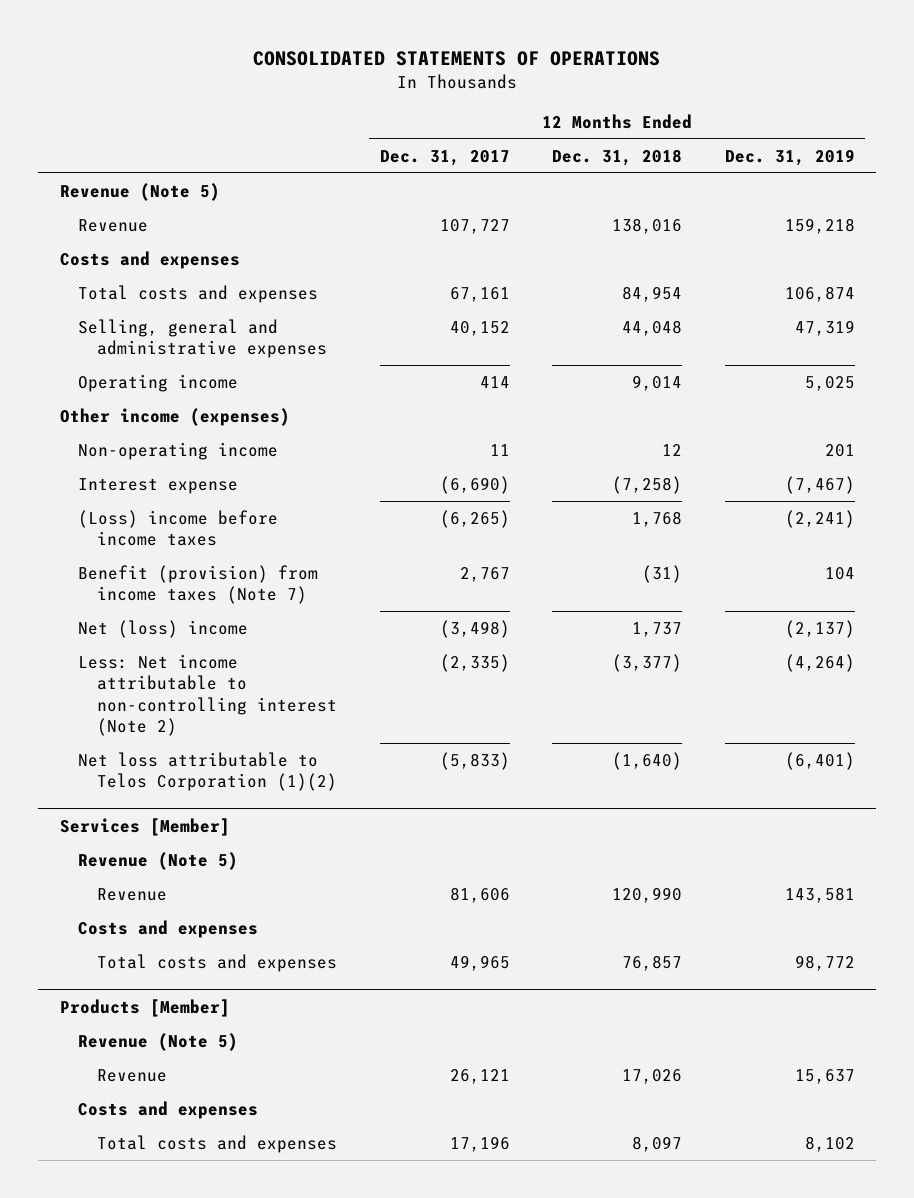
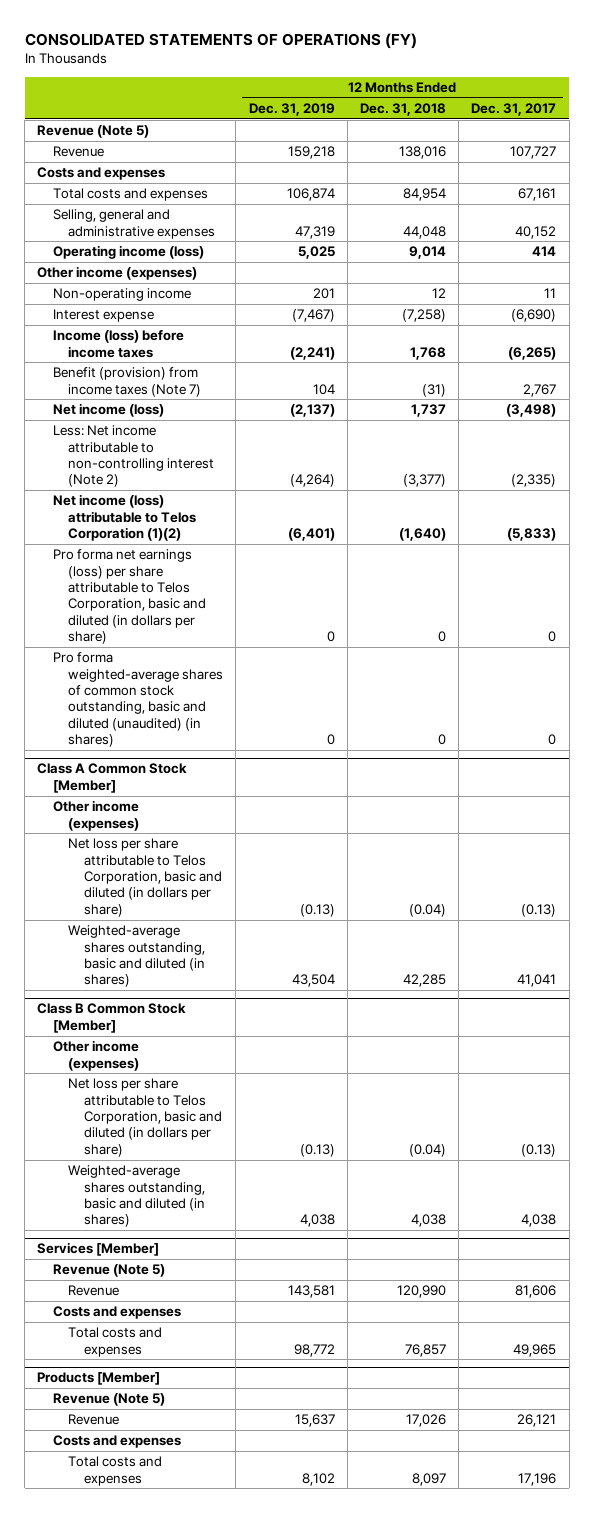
- CONSOLIDATED STATEMENTS OF OPERATIONS
+ CONSOLIDATED STATEMENTS OF OPERATIONS (FY)
- | 12 Months Ended Dec. 31, 2017 | 12 Months Ended Dec. 31, 2018 | 12 Months Ended Dec. 31, 2019
+ | 12 Months Ended Dec. 31, 2019 | 12 Months Ended Dec. 31, 2018 | 12 Months Ended Dec. 31, 2017
- Operating income | 414 | 9,014 | 5,025
+ Operating income (loss) | 5,025 | 9,014 | 414
- (Loss) income before income taxes | (6,265) | 1,768 | (2,241)
+ Income (loss) before income taxes | (2,241) | 1,768 | (6,265)
- Net (loss) income | (3,498) | 1,737 | (2,137)
+ Net income (loss) | (2,137) | 1,737 | (3,498)
- Net loss attributable to Telos Corporation (1)(2) | (5,833) | (1,640) | (6,401)
+ Net income (loss) attributable to Telos Corporation (1)(2) | (6,401) | (1,640) | (5,833)
+ Pro forma net earnings (loss) per share attributable to Telos Corporation, basic and diluted (in dollars per share) | 0 | 0 | 0
+ Pro forma weighted-average shares of common stock outstanding, basic and diluted (unaudited) (in shares) | 0 | 0 | 0
+ Class A Common Stock [Member]
+ Other income (expenses)
+ Net loss per share attributable to Telos Corporation, basic and diluted (in dollars per share) | (0.13) | (0.04) | (0.13)
+ Weighted-average shares outstanding, basic and diluted (in shares) | 43,504 | 42,285 | 41,041
+ Class B Common Stock [Member]
+ Other income (expenses)
+ Net loss per share attributable to Telos Corporation, basic and diluted (in dollars per share) | (0.13) | (0.04) | (0.13)
+ Weighted-average shares outstanding, basic and diluted (in shares) | 4,038 | 4,038 | 4,038

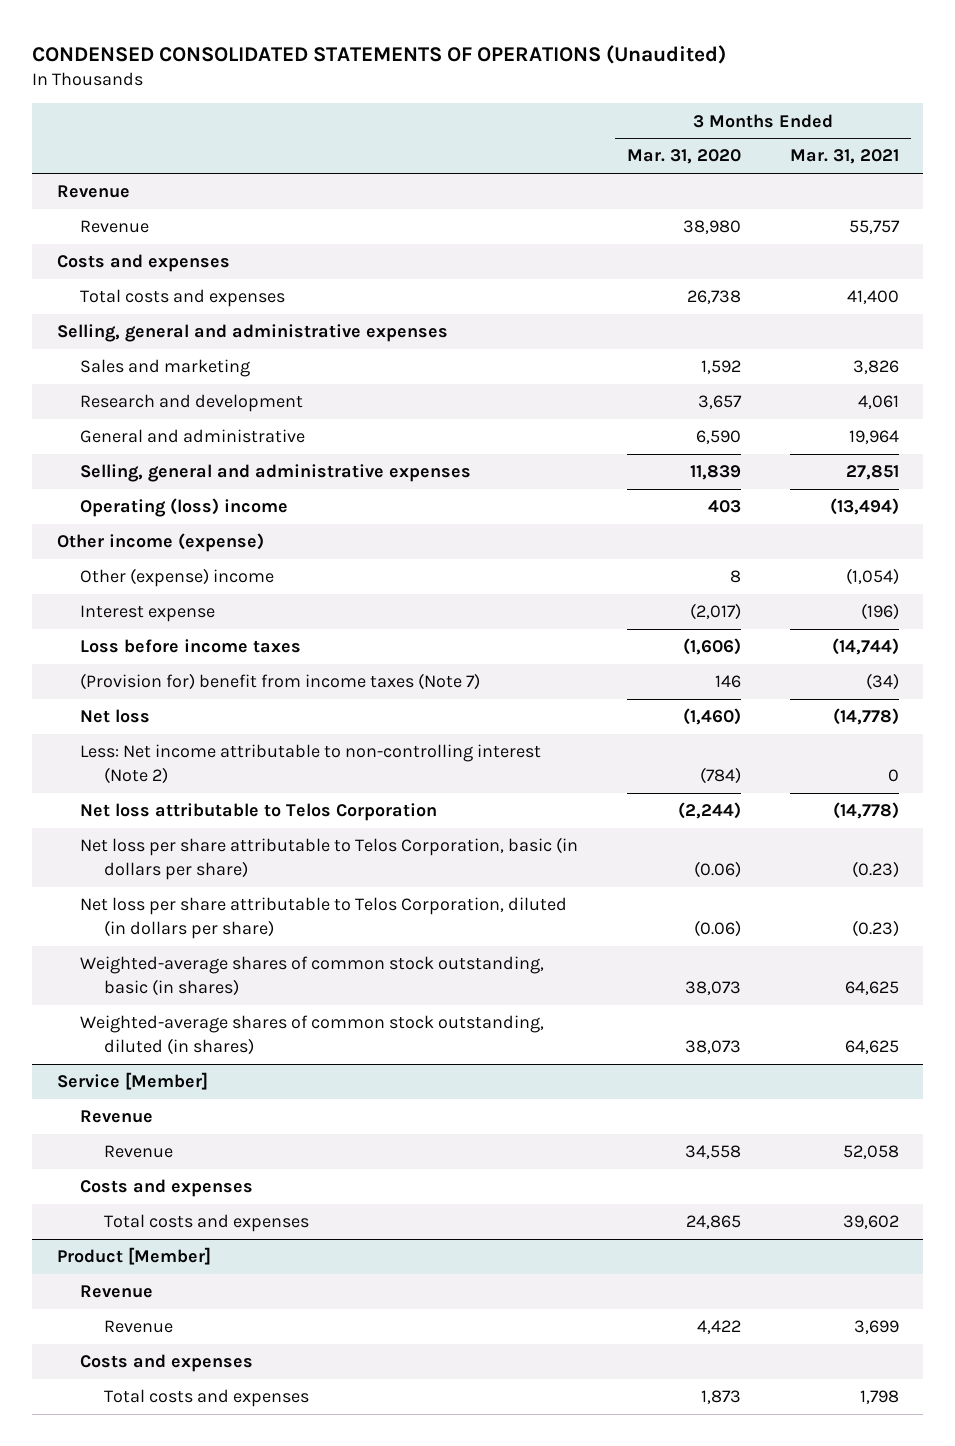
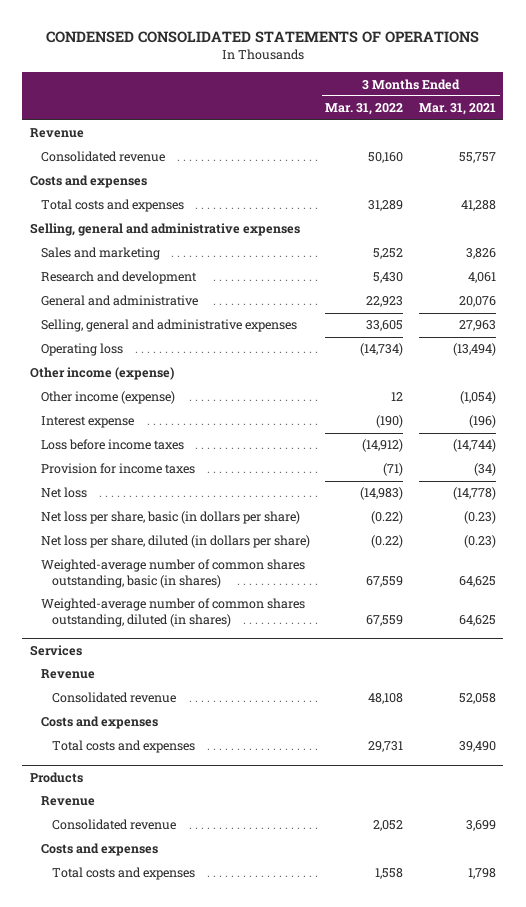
- CONDENSED CONSOLIDATED STATEMENTS OF OPERATIONS (Unaudited)
+ CONDENSED CONSOLIDATED STATEMENTS OF OPERATIONS
- | 3 Months Ended Mar. 31, 2020 | 3 Months Ended Mar. 31, 2021
+ | 3 Months Ended Mar. 31, 2022 | 3 Months Ended Mar. 31, 2021
- Revenue | 38,980 | 55,757
+ Consolidated revenue | 50,160 | 55,757
- Total costs and expenses | 26,738 | 41,400
+ Total costs and expenses | 31,289 | 41,288
- General and administrative | 6,590 | 19,964
- Selling, general and administrative expenses | 11,839 | 27,851
- Operating (loss) income | 403 | (13,494)
+ General and administrative | 22,923 | 20,076
+ Selling, general and administrative expenses | 33,605 | 27,963
+ Operating loss | (14,734) | (13,494)
- Other (expense) income | 8 | (1,054)
+ Other income (expense) | 12 | (1,054)
- (Provision for) benefit from income taxes (Note 7) | 146 | (34)
+ Provision for income taxes | (71) | (34)
- Less: Net income attributable to non-controlling interest (Note 2) | (784) | 0
- Net loss attributable to Telos Corporation | (2,244) | (14,778)
- Net loss per share attributable to Telos Corporation, basic (in dollars per share) | (0.06) | (0.23)
- Net loss per share attributable to Telos Corporation, diluted (in dollars per share) | (0.06) | (0.23)
- Weighted-average shares of common stock outstanding, basic (in shares) | 38,073 | 64,625
- Weighted-average shares of common stock outstanding, diluted (in shares) | 38,073 | 64,625
- Service [Member]
+ Net loss per share, basic (in dollars per share) | (0.22) | (0.23)
+ Net loss per share, diluted (in dollars per share) | (0.22) | (0.23)
+ Weighted-average number of common shares outstanding, basic (in shares) | 67,559 | 64,625
+ Weighted-average number of common shares outstanding, diluted (in shares) | 67,559 | 64,625
+ Services
- Revenue | 34,558 | 52,058
+ Consolidated revenue | 48,108 | 52,058
- Total costs and expenses | 24,865 | 39,602
- Product [Member]
+ Total costs and expenses | 29,731 | 39,490
+ Products
- Revenue | 4,422 | 3,699
+ Consolidated revenue | 2,052 | 3,699

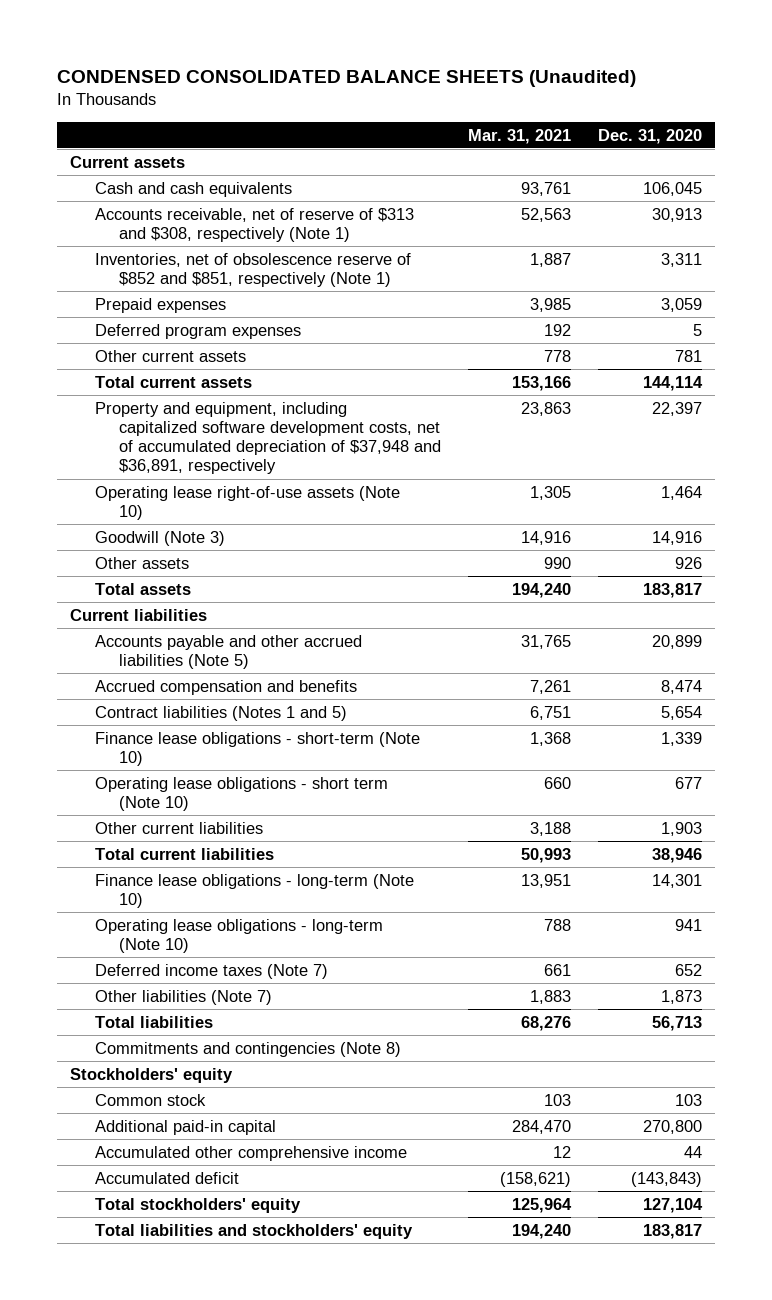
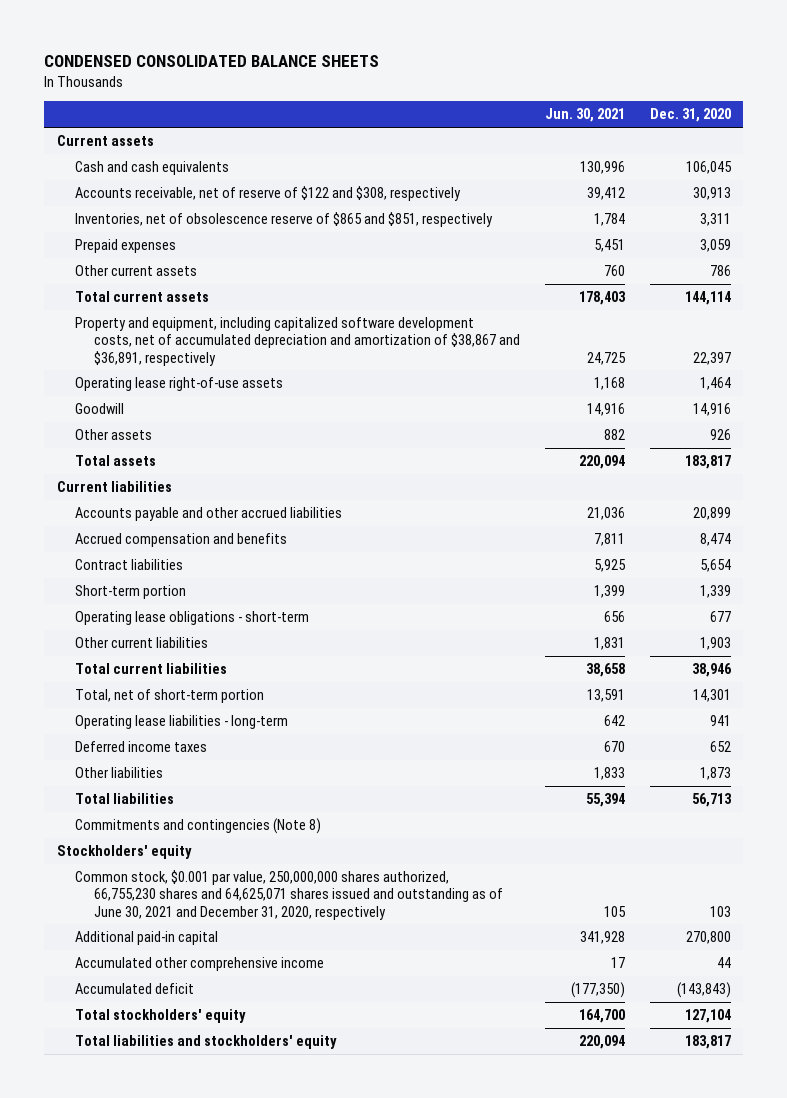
- CONDENSED CONSOLIDATED BALANCE SHEETS (Unaudited)
+ CONDENSED CONSOLIDATED BALANCE SHEETS
- | Mar. 31, 2021 | Dec. 31, 2020
+ | Jun. 30, 2021 | Dec. 31, 2020
- Accounts receivable, net of reserve of $313 and $308, respectively (Note 1) | 52,563 | 30,913
- Inventories, net of obsolescence reserve of $852 and $851, respectively (Note 1) | 1,887 | 3,311
+ Accounts receivable, net of reserve of $122 and $308, respectively | 39,412 | 30,913
+ Inventories, net of obsolescence reserve of $865 and $851, respectively | 1,784 | 3,311
- Deferred program expenses | 192 | 5
- Other current assets | 778 | 781
+ Other current assets | 760 | 786
- Property and equipment, including capitalized software development costs, net of accumulated depreciation of $37,948 and $36,891, respectively | 23,863 | 22,397
- Operating lease right-of-use assets (Note 10) | 1,305 | 1,464
- Goodwill (Note 3) | 14,916 | 14,916
+ Property and equipment, including capitalized software development costs, net of accumulated depreciation and amortization of $38,867 and $36,891, respectively | 24,725 | 22,397
+ Operating lease right-of-use assets | 1,168 | 1,464
+ Goodwill | 14,916 | 14,916
- Accounts payable and other accrued liabilities (Note 5) | 31,765 | 20,899
+ Accounts payable and other accrued liabilities | 21,036 | 20,899
- Contract liabilities (Notes 1 and 5) | 6,751 | 5,654
- Finance lease obligations - short-term (Note 10) | 1,368 | 1,339
- Operating lease obligations - short term (Note 10) | 660 | 677
+ Contract liabilities | 5,925 | 5,654
+ Short-term portion | 1,399 | 1,339
+ Operating lease obligations - short-term | 656 | 677
- Finance lease obligations - long-term (Note 10) | 13,951 | 14,301
- Operating lease obligations - long-term (Note 10) | 788 | 941
- Deferred income taxes (Note 7) | 661 | 652
- Other liabilities (Note 7) | 1,883 | 1,873
+ Total, net of short-term portion | 13,591 | 14,301
+ Operating lease liabilities - long-term | 642 | 941
+ Deferred income taxes | 670 | 652
+ Other liabilities | 1,833 | 1,873
- Common stock | 103 | 103
+ Common stock, $0.001 par value, 250,000,000 shares authorized, 66,755,230 shares and 64,625,071 shares issued and outstanding as of June 30, 2021 and December 31, 2020, respectively | 105 | 103

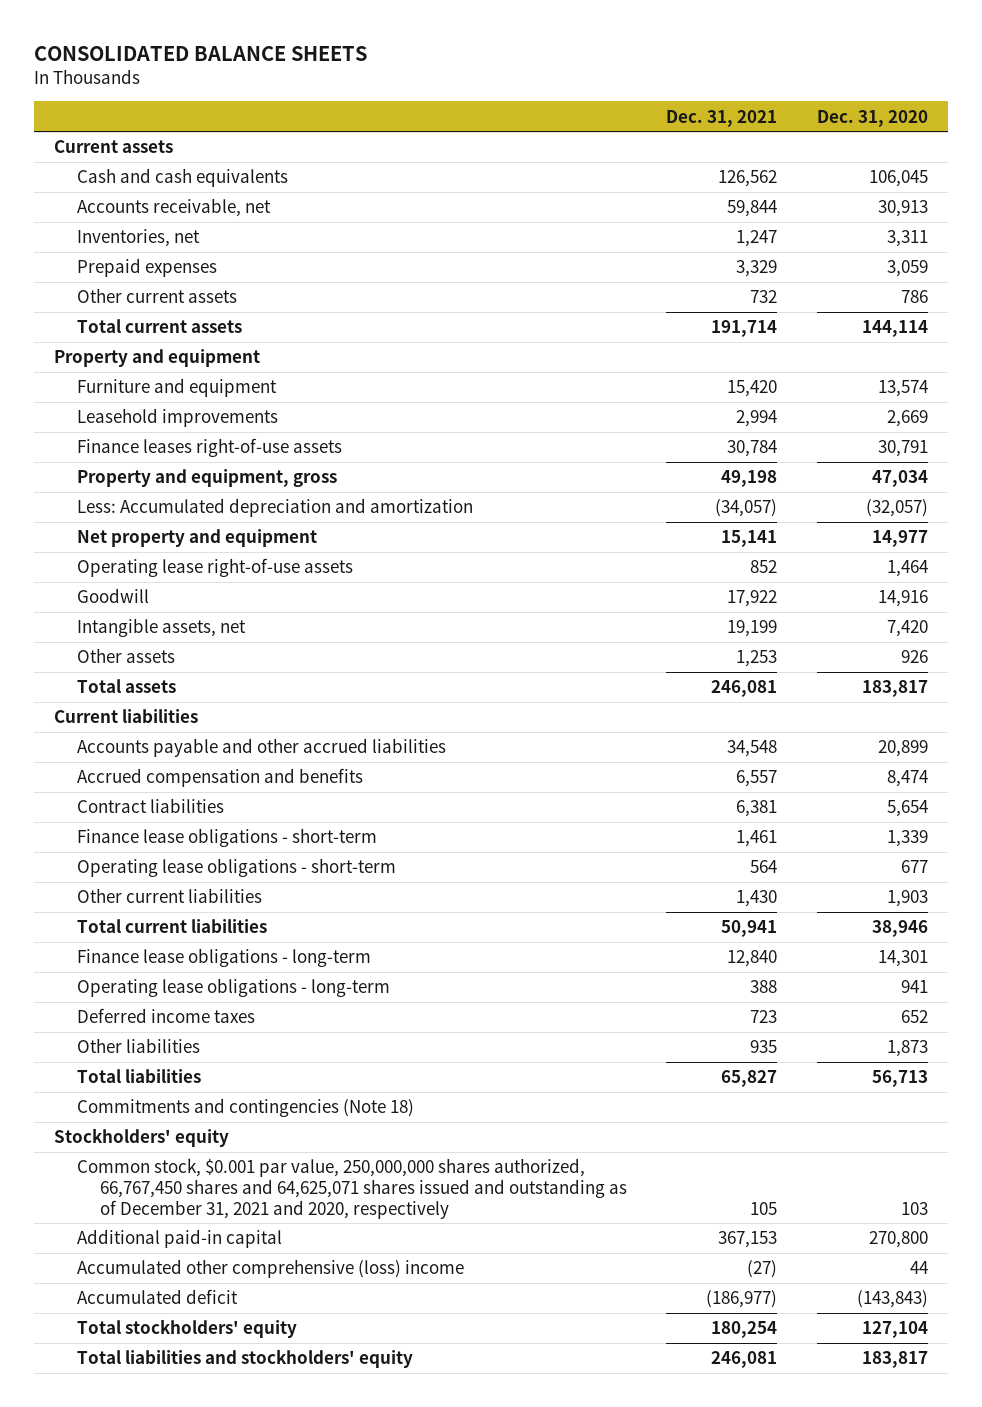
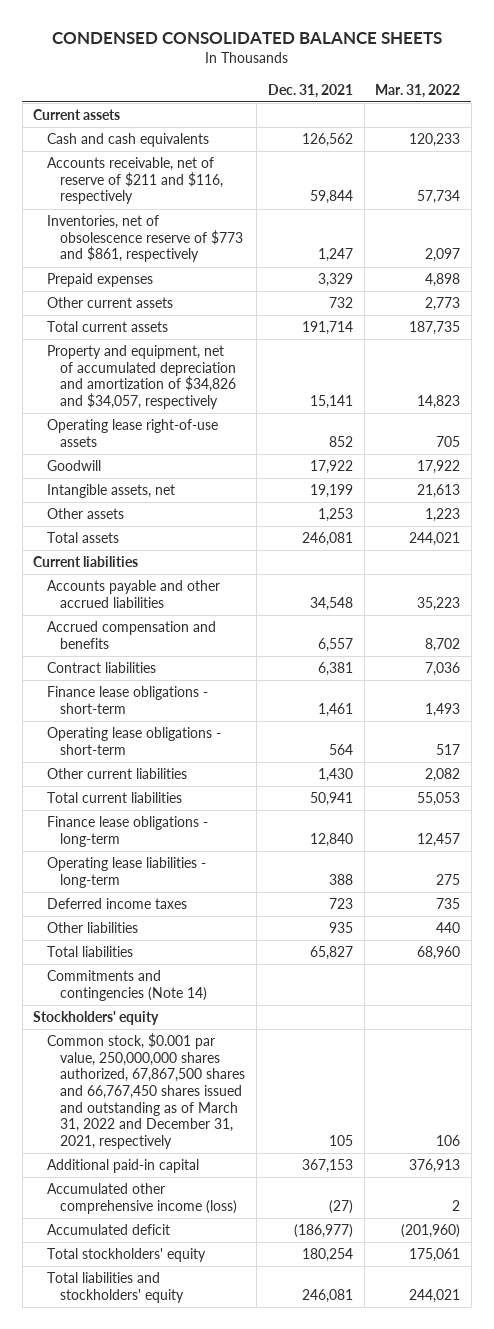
- CONSOLIDATED BALANCE SHEETS
+ CONDENSED CONSOLIDATED BALANCE SHEETS
- | Dec. 31, 2021 | Dec. 31, 2020
+ | Dec. 31, 2021 | Mar. 31, 2022
- Accounts receivable, net | 59,844 | 30,913
- Inventories, net | 1,247 | 3,311
+ Accounts receivable, net of reserve of $211 and $116, respectively | 59,844 | 57,734
+ Inventories, net of obsolescence reserve of $773 and $861, respectively | 1,247 | 2,097
- Property and equipment
- Furniture and equipment | 15,420 | 13,574
- Leasehold improvements | 2,994 | 2,669
- Finance leases right-of-use assets | 30,784 | 30,791
- Property and equipment, gross | 49,198 | 47,034
- Less: Accumulated depreciation and amortization | (34,057) | (32,057)
- Net property and equipment | 15,141 | 14,977
+ Property and equipment, net of accumulated depreciation and amortization of $34,826 and $34,057, respectively | 15,141 | 14,823
- Operating lease obligations - long-term | 388 | 941
+ Operating lease liabilities - long-term | 388 | 275
- Commitments and contingencies (Note 18)
+ Commitments and contingencies (Note 14)
- Common stock, $0.001 par value, 250,000,000 shares authorized, 66,767,450 shares and 64,625,071 shares issued and outstanding as of December 31, 2021 and 2020, respectively | 105 | 103
+ Common stock, $0.001 par value, 250,000,000 shares authorized, 67,867,500 shares and 66,767,450 shares issued and outstanding as of March 31, 2022 and December 31, 2021, respectively | 105 | 106
- Accumulated other comprehensive (loss) income | (27) | 44
+ Accumulated other comprehensive income (loss) | (27) | 2

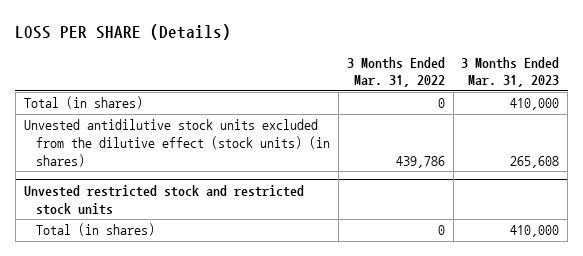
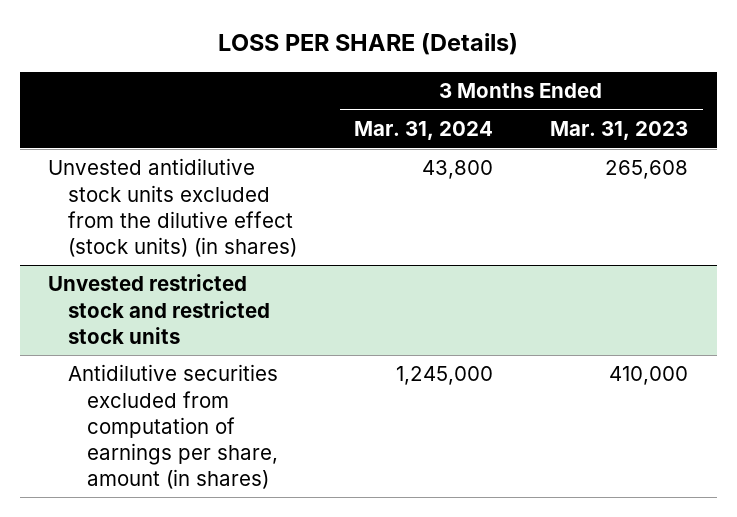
- | 3 Months Ended Mar. 31, 2022 | 3 Months Ended Mar. 31, 2023
+ | 3 Months Ended Mar. 31, 2024 | 3 Months Ended Mar. 31, 2023
- Total (in shares) | 0 | 410,000
@ Unvested restricted stock and restricted stock units
- Total (in shares) | 0 | 410,000
+ Antidilutive securities excluded from computation of earnings per share, amount (in shares) | 1,245,000 | 410,000

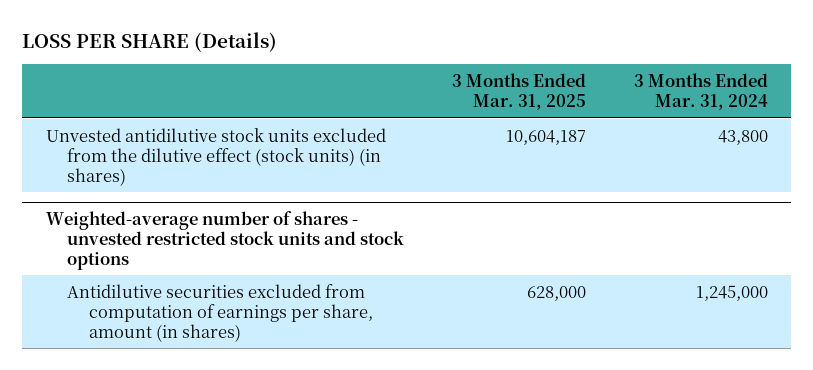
- | 3 Months Ended Mar. 31, 2024 | 3 Months Ended Mar. 31, 2023
+ | 3 Months Ended Mar. 31, 2025 | 3 Months Ended Mar. 31, 2024
- Unvested restricted stock and restricted stock units
+ Weighted-average number of shares - unvested restricted stock units and stock options

